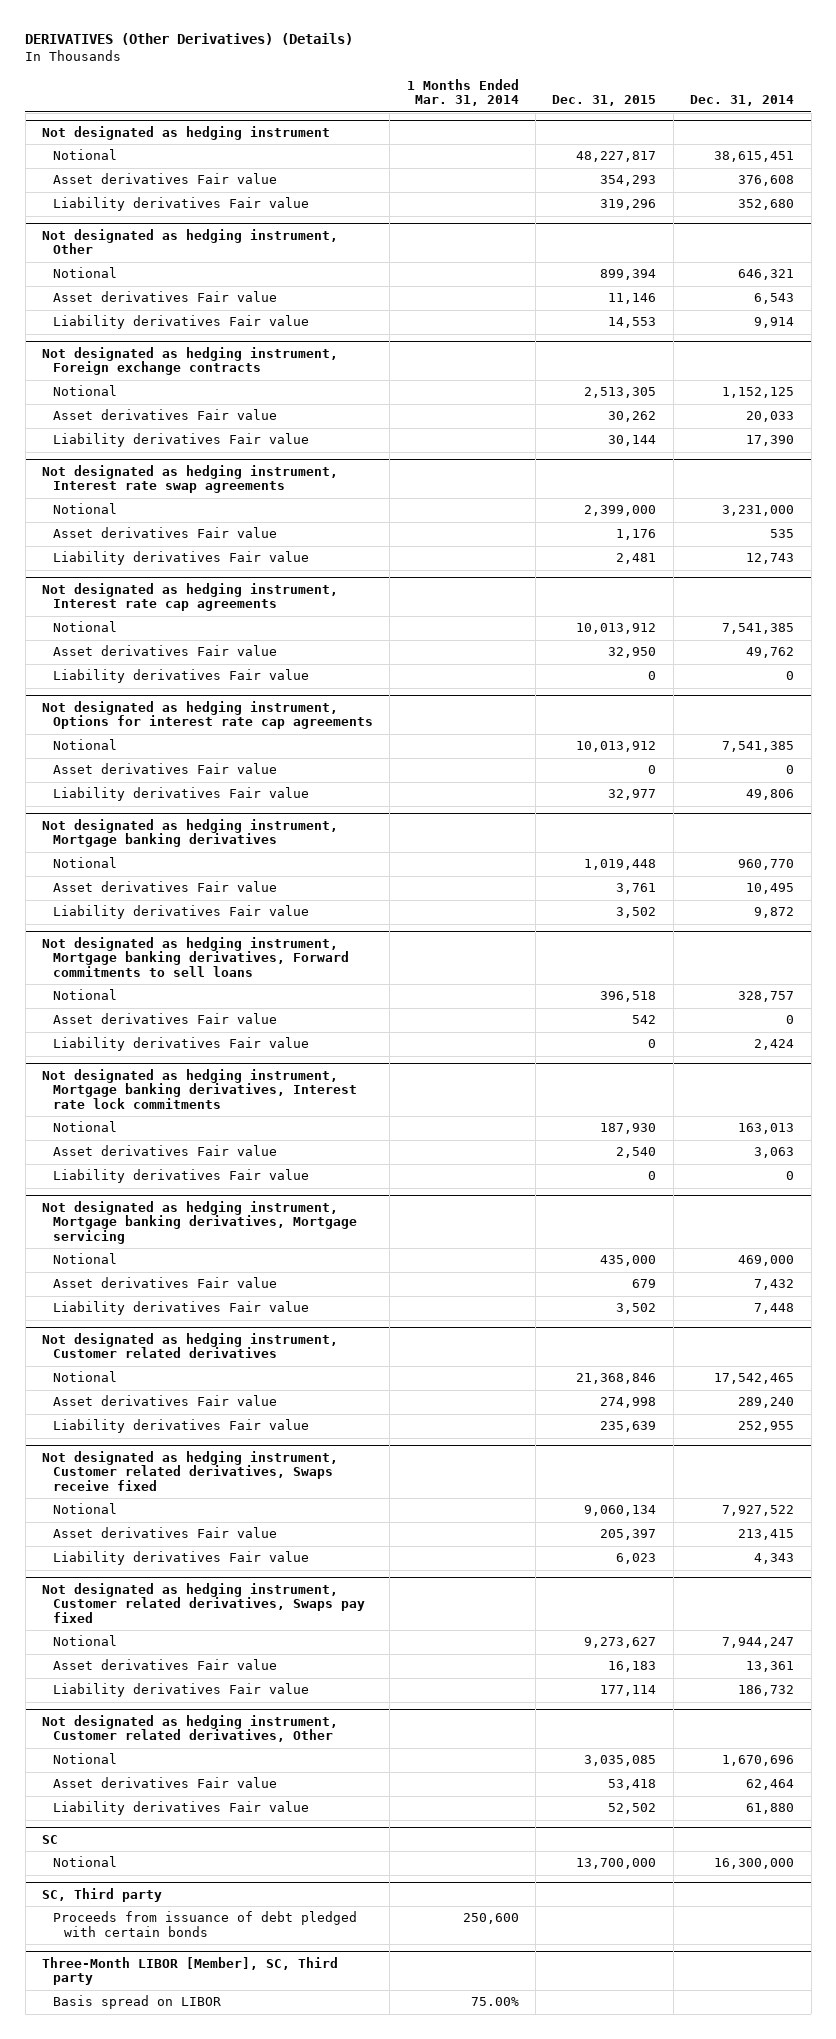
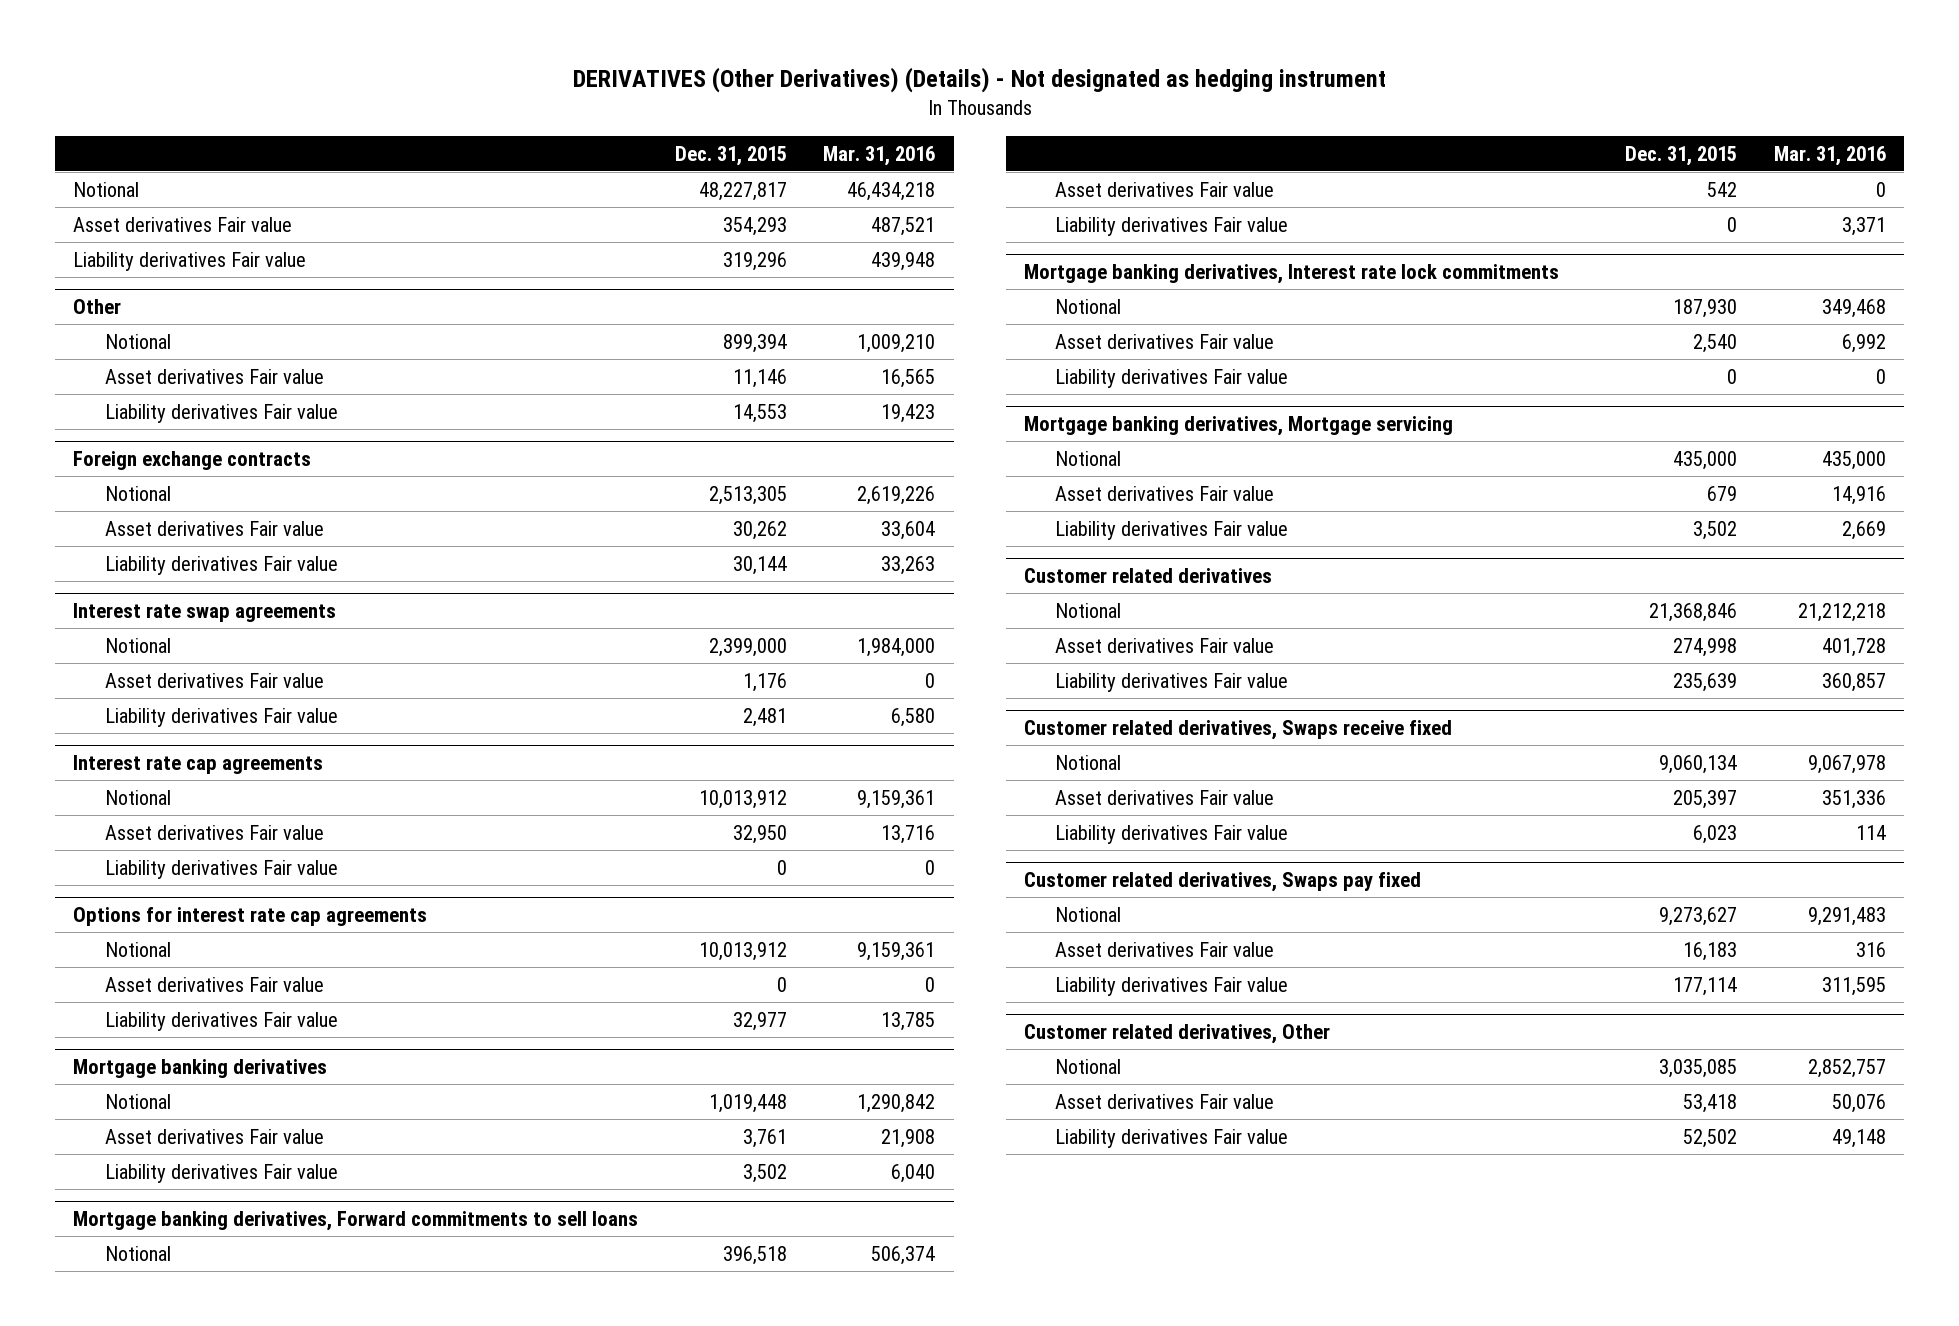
- DERIVATIVES (Other Derivatives) (Details)
+ DERIVATIVES (Other Derivatives) (Details) - Not designated as hedging instrument
- | 1 Months Ended Mar. 31, 2014 | Dec. 31, 2015 | Dec. 31, 2014
+ | Dec. 31, 2015 | Mar. 31, 2016
- Not designated as hedging instrument
- Not designated as hedging instrument, Other
+ Other
- Not designated as hedging instrument, Foreign exchange contracts
+ Foreign exchange contracts
- Not designated as hedging instrument, Interest rate swap agreements
+ Interest rate swap agreements
- Not designated as hedging instrument, Interest rate cap agreements
+ Interest rate cap agreements
- Not designated as hedging instrument, Options for interest rate cap agreements
+ Options for interest rate cap agreements
- Not designated as hedging instrument, Mortgage banking derivatives
+ Mortgage banking derivatives
- Not designated as hedging instrument, Mortgage banking derivatives, Forward commitments to sell loans
+ Mortgage banking derivatives, Forward commitments to sell loans
- Not designated as hedging instrument, Mortgage banking derivatives, Interest rate lock commitments
+ Mortgage banking derivatives, Interest rate lock commitments
- Not designated as hedging instrument, Mortgage banking derivatives, Mortgage servicing
+ Mortgage banking derivatives, Mortgage servicing
- Not designated as hedging instrument, Customer related derivatives
+ Customer related derivatives
- Not designated as hedging instrument, Customer related derivatives, Swaps receive fixed
+ Customer related derivatives, Swaps receive fixed
- Not designated as hedging instrument, Customer related derivatives, Swaps pay fixed
+ Customer related derivatives, Swaps pay fixed
- Not designated as hedging instrument, Customer related derivatives, Other
+ Customer related derivatives, Other
- SC
- Notional | | 13,700,000 | 16,300,000
- SC, Third party
- Proceeds from issuance of debt pledged with certain bonds | 250,600 | |
- Three-Month LIBOR [Member], SC, Third party
- Basis spread on LIBOR | 75.00% | |

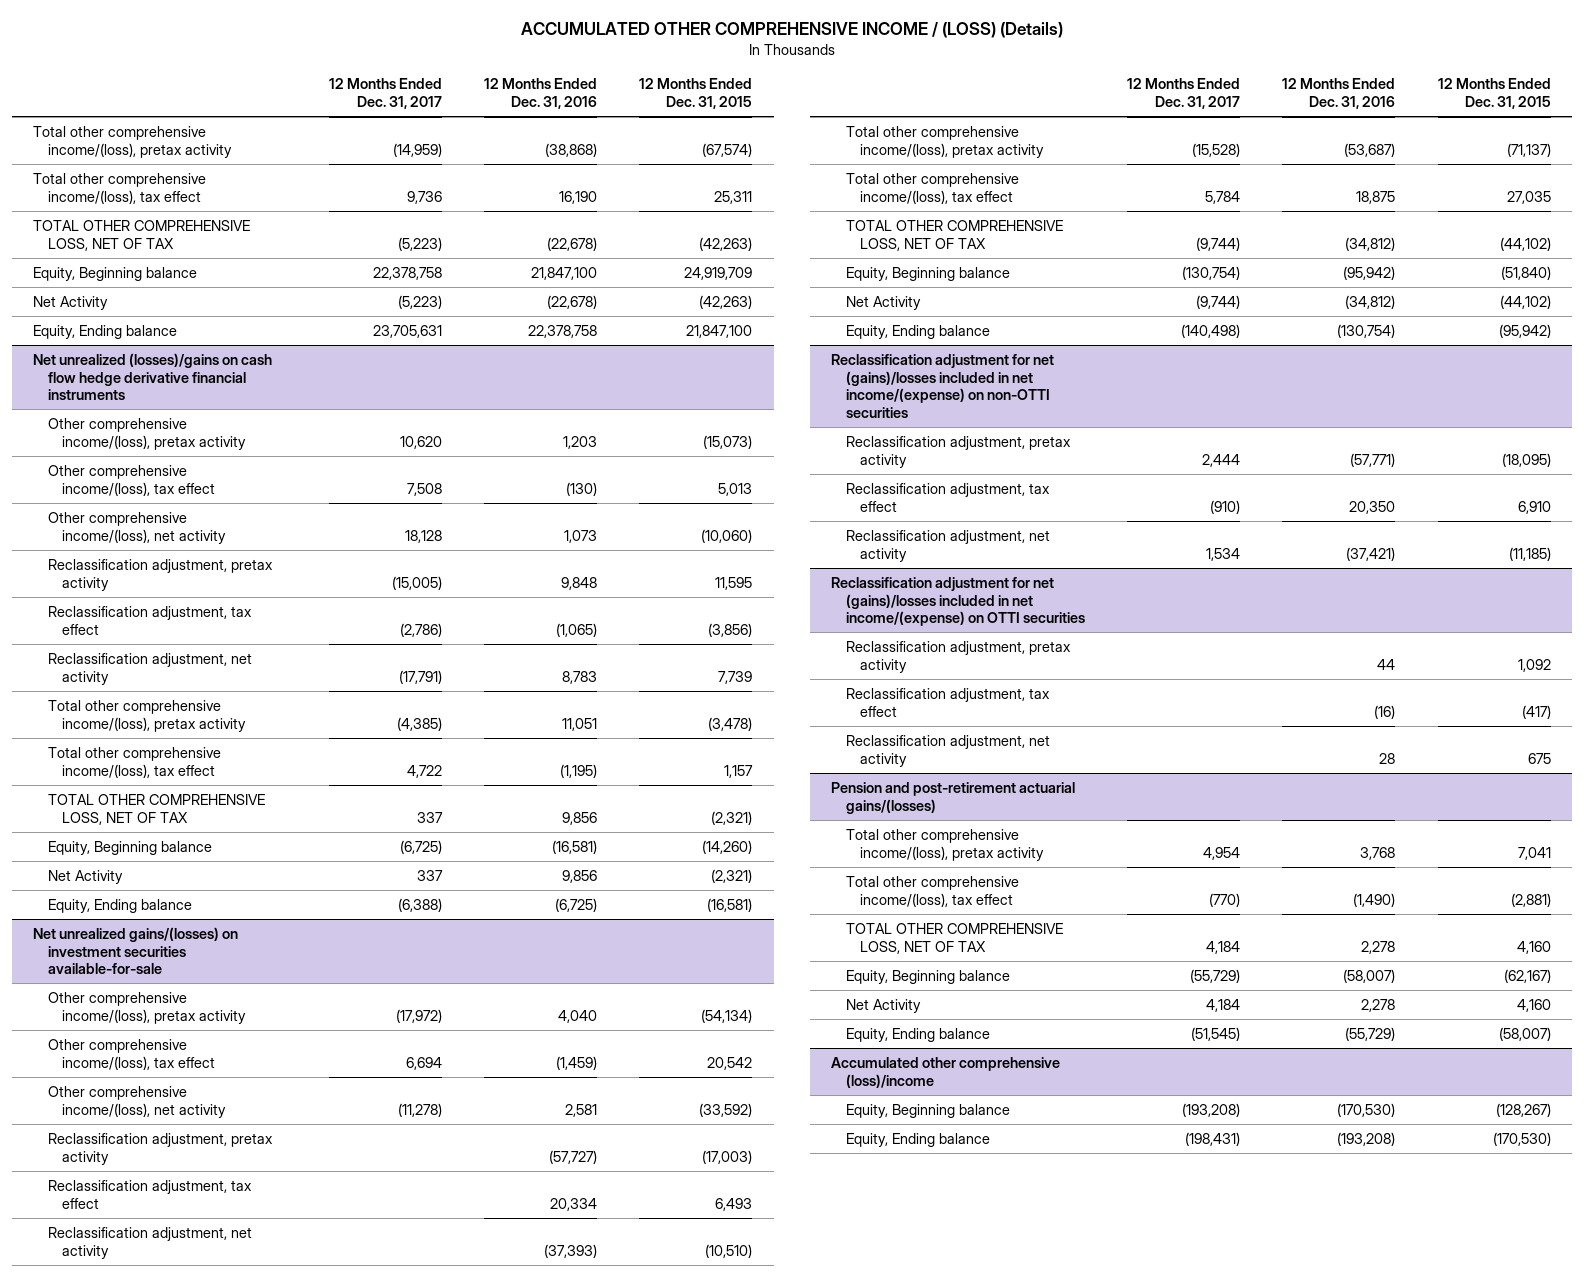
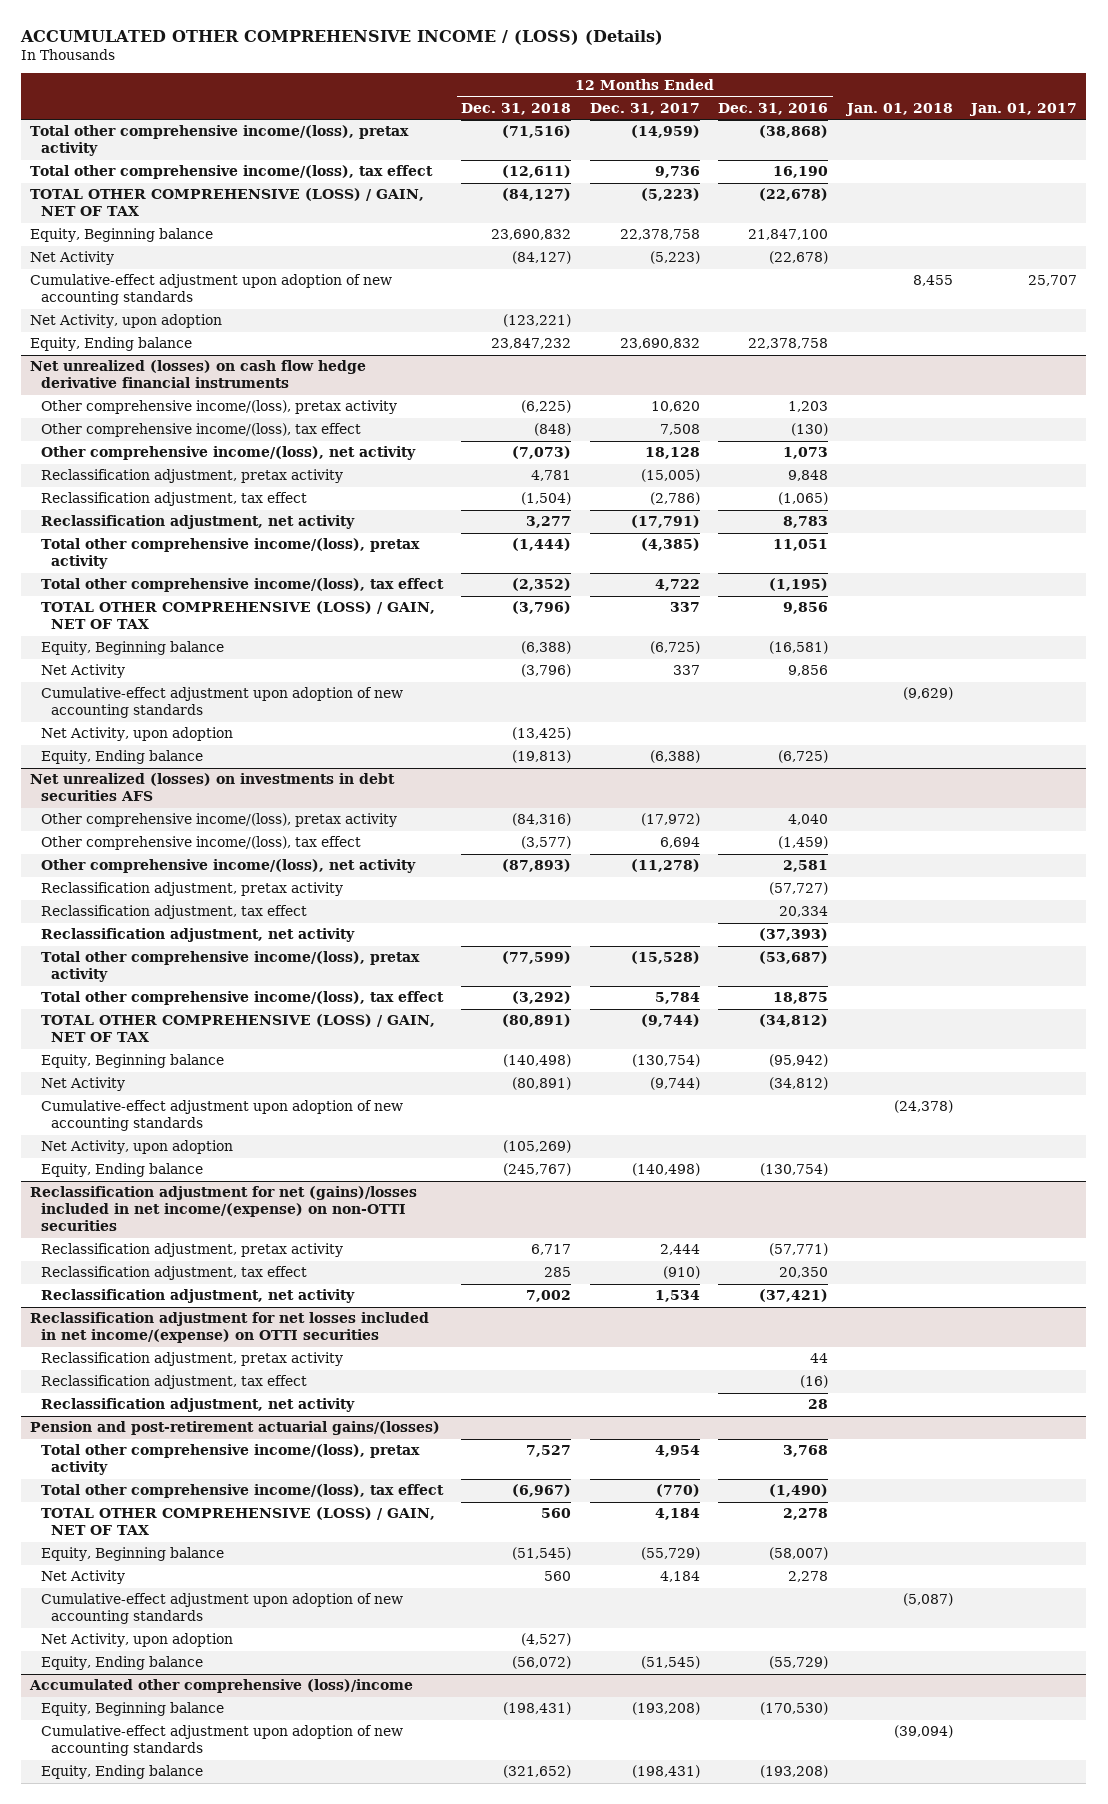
- | 12 Months Ended Dec. 31, 2017 | 12 Months Ended Dec. 31, 2016 | 12 Months Ended Dec. 31, 2015
+ | 12 Months Ended Dec. 31, 2018 | 12 Months Ended Dec. 31, 2017 | 12 Months Ended Dec. 31, 2016 | Jan. 01, 2018 | Jan. 01, 2017
- TOTAL OTHER COMPREHENSIVE LOSS, NET OF TAX | (5,223) | (22,678) | (42,263)
+ TOTAL OTHER COMPREHENSIVE (LOSS) / GAIN, NET OF TAX | (84,127) | (5,223) | (22,678) | |
- Equity, Ending balance | 23,705,631 | 22,378,758 | 21,847,100
- Net unrealized (losses)/gains on cash flow hedge derivative financial instruments
+ Cumulative-effect adjustment upon adoption of new accounting standards | | | | 8,455 | 25,707
+ Net Activity, upon adoption | (123,221) | | | |
+ Equity, Ending balance | 23,847,232 | 23,690,832 | 22,378,758 | |
+ Net unrealized (losses) on cash flow hedge derivative financial instruments
- TOTAL OTHER COMPREHENSIVE LOSS, NET OF TAX | 337 | 9,856 | (2,321)
+ TOTAL OTHER COMPREHENSIVE (LOSS) / GAIN, NET OF TAX | (3,796) | 337 | 9,856 | |
+ Cumulative-effect adjustment upon adoption of new accounting standards | | | | (9,629) |
+ Net Activity, upon adoption | (13,425) | | | |
- Net unrealized gains/(losses) on investment securities available-for-sale
+ Net unrealized (losses) on investments in debt securities AFS
- TOTAL OTHER COMPREHENSIVE LOSS, NET OF TAX | (9,744) | (34,812) | (44,102)
+ TOTAL OTHER COMPREHENSIVE (LOSS) / GAIN, NET OF TAX | (80,891) | (9,744) | (34,812) | |
+ Cumulative-effect adjustment upon adoption of new accounting standards | | | | (24,378) |
+ Net Activity, upon adoption | (105,269) | | | |
- Reclassification adjustment for net (gains)/losses included in net income/(expense) on OTTI securities
+ Reclassification adjustment for net losses included in net income/(expense) on OTTI securities
@ Pension and post-retirement actuarial gains/(losses)
- TOTAL OTHER COMPREHENSIVE LOSS, NET OF TAX | 4,184 | 2,278 | 4,160
+ TOTAL OTHER COMPREHENSIVE (LOSS) / GAIN, NET OF TAX | 560 | 4,184 | 2,278 | |
+ Cumulative-effect adjustment upon adoption of new accounting standards | | | | (5,087) |
+ Net Activity, upon adoption | (4,527) | | | |
@ Accumulated other comprehensive (loss)/income
+ Cumulative-effect adjustment upon adoption of new accounting standards | | | | (39,094) |

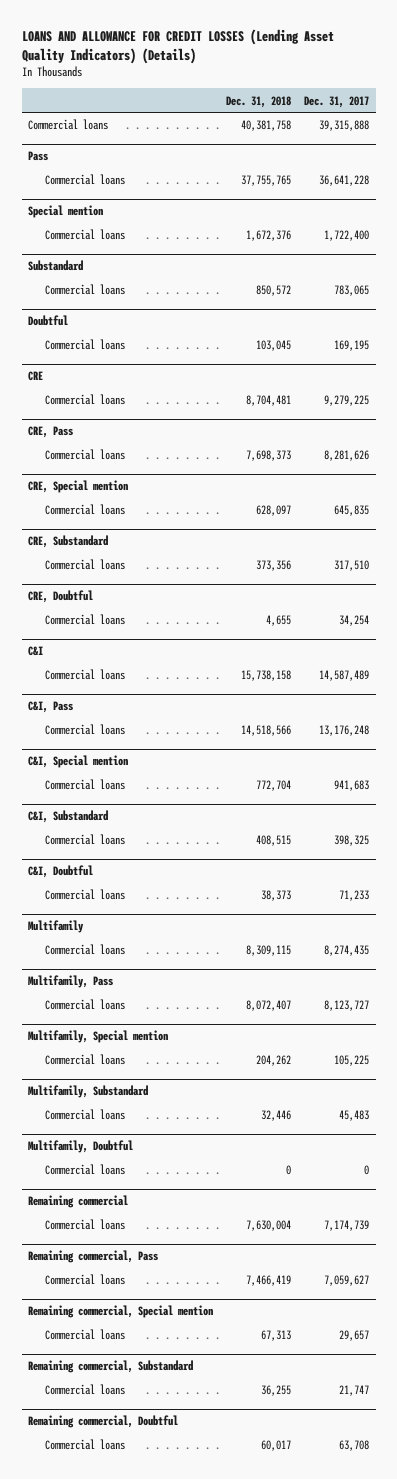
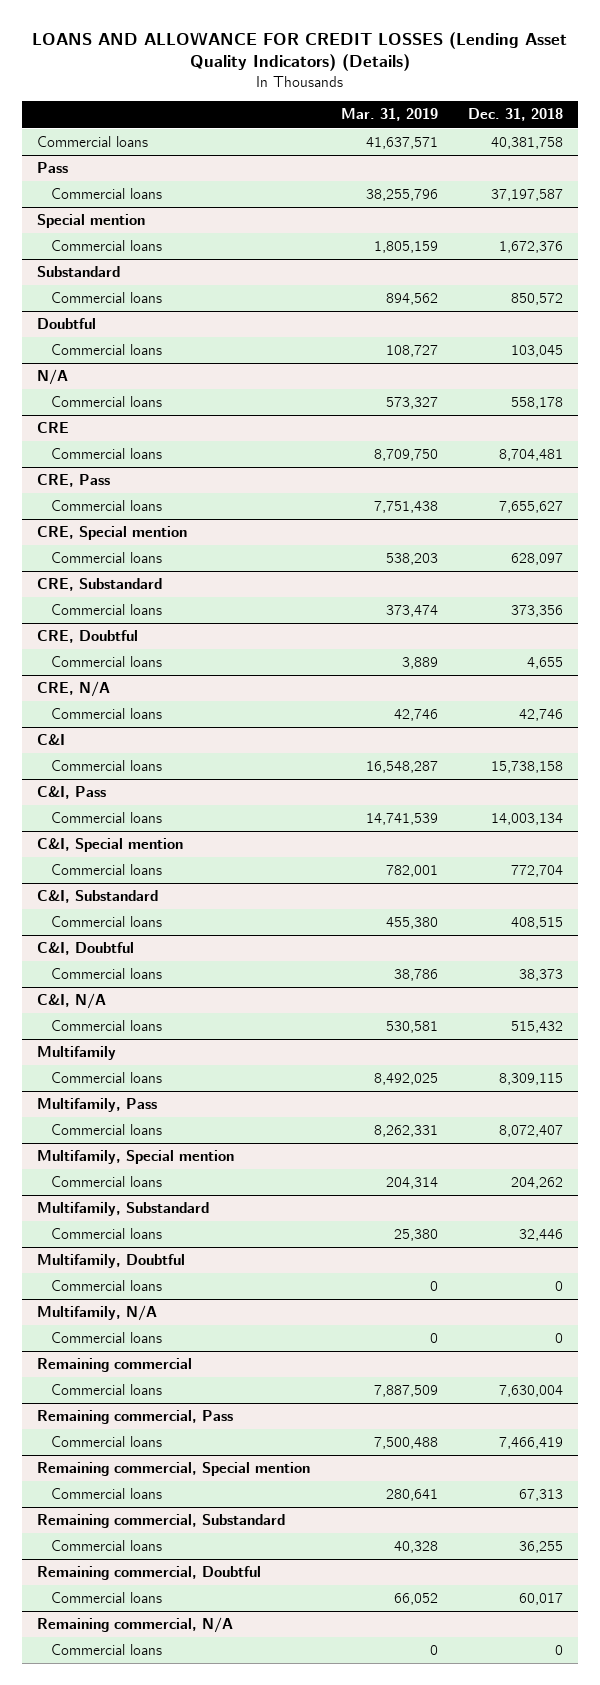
- | Dec. 31, 2018 | Dec. 31, 2017
+ | Mar. 31, 2019 | Dec. 31, 2018
@ Pass
- Commercial loans | 37,755,765 | 36,641,228
+ Commercial loans | 38,255,796 | 37,197,587
+ N/A
+ Commercial loans | 573,327 | 558,178
@ CRE, Pass
- Commercial loans | 7,698,373 | 8,281,626
+ Commercial loans | 7,751,438 | 7,655,627
+ CRE, N/A
+ Commercial loans | 42,746 | 42,746
@ C&I, Pass
- Commercial loans | 14,518,566 | 13,176,248
+ Commercial loans | 14,741,539 | 14,003,134
+ C&I, N/A
+ Commercial loans | 530,581 | 515,432
+ Multifamily, N/A
+ Commercial loans | 0 | 0
+ Remaining commercial, N/A
+ Commercial loans | 0 | 0

